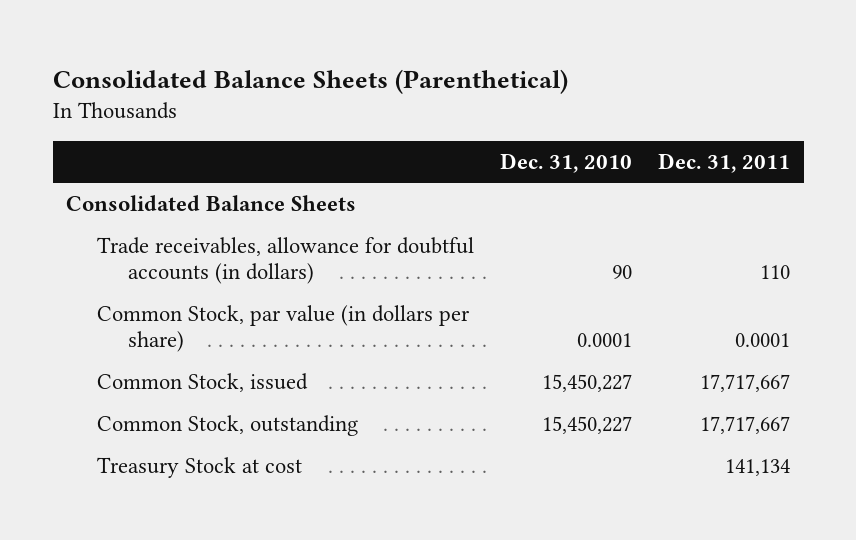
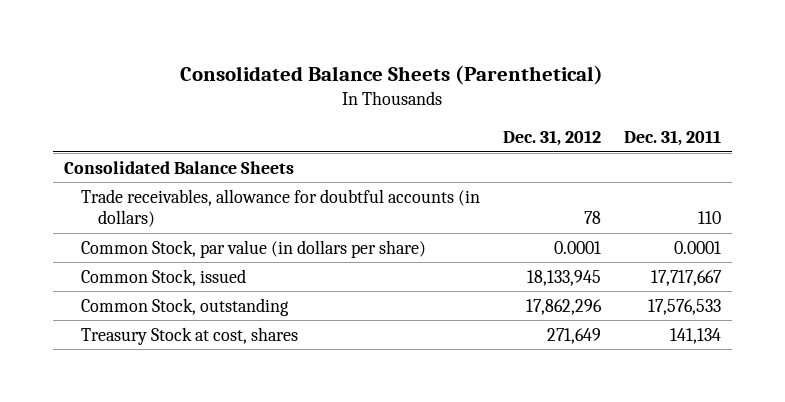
- | Dec. 31, 2010 | Dec. 31, 2011
+ | Dec. 31, 2012 | Dec. 31, 2011
- Common Stock, outstanding | 15,450,227 | 17,717,667
- Treasury Stock at cost | | 141,134
+ Common Stock, outstanding | 17,862,296 | 17,576,533
+ Treasury Stock at cost, shares | 271,649 | 141,134

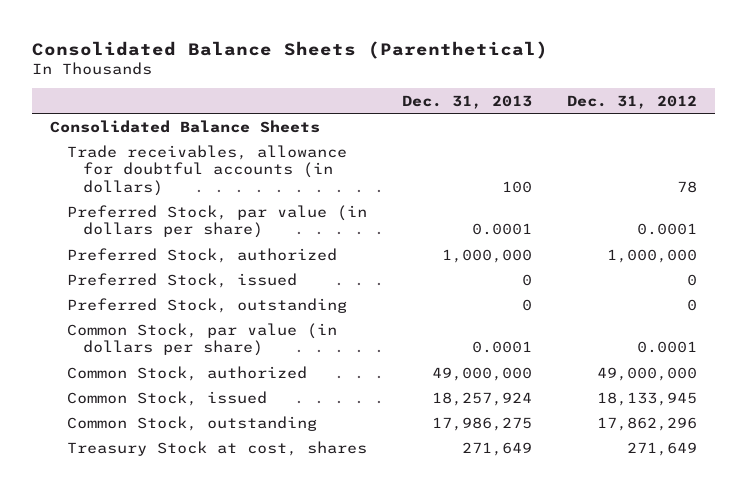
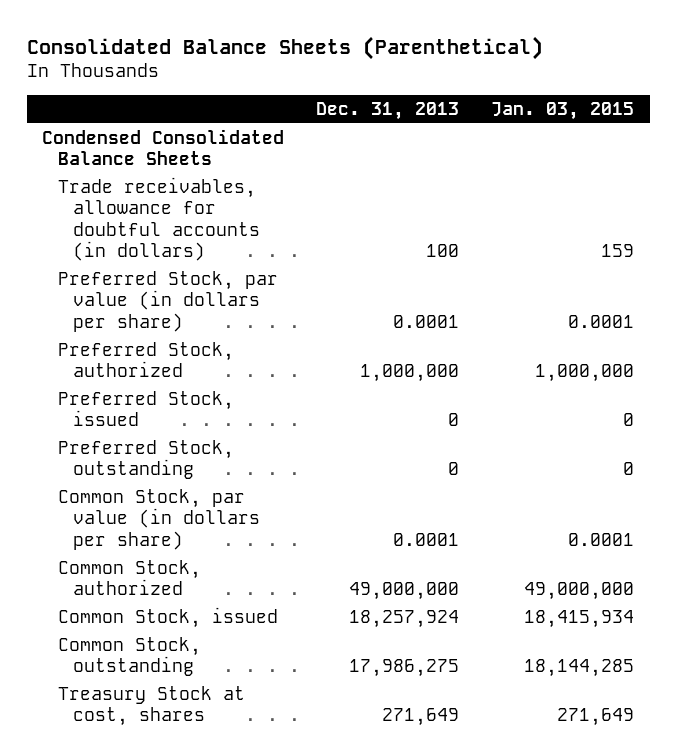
- | Dec. 31, 2013 | Dec. 31, 2012
+ | Dec. 31, 2013 | Jan. 03, 2015
- Consolidated Balance Sheets
+ Condensed Consolidated Balance Sheets

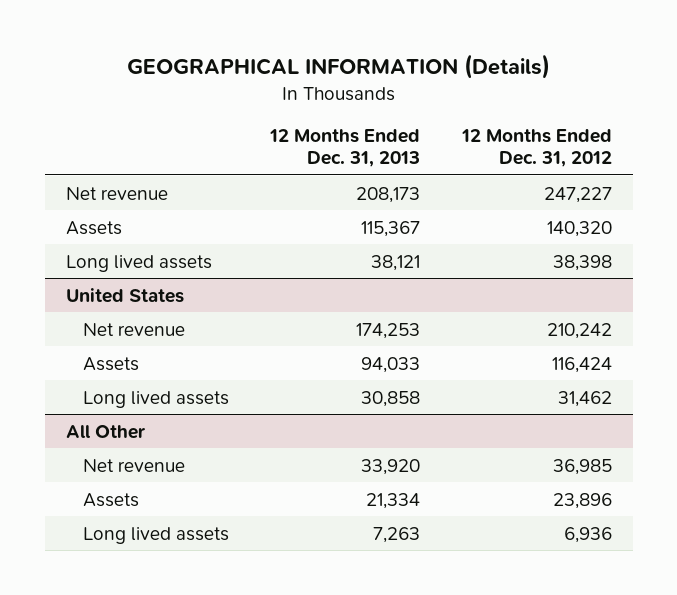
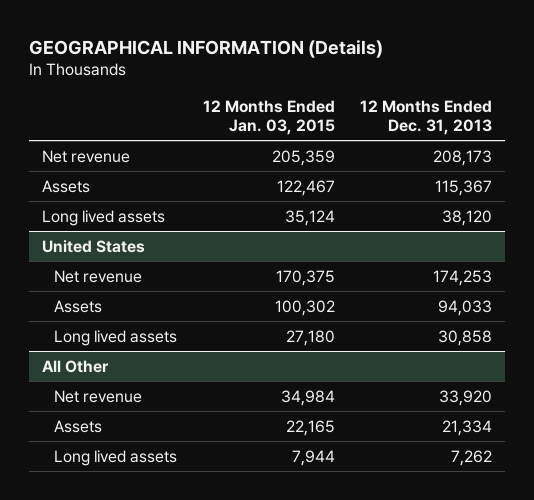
- | 12 Months Ended Dec. 31, 2013 | 12 Months Ended Dec. 31, 2012
+ | 12 Months Ended Jan. 03, 2015 | 12 Months Ended Dec. 31, 2013
- Long lived assets | 38,121 | 38,398
+ Long lived assets | 35,124 | 38,120
@ All Other
- Long lived assets | 7,263 | 6,936
+ Long lived assets | 7,944 | 7,262

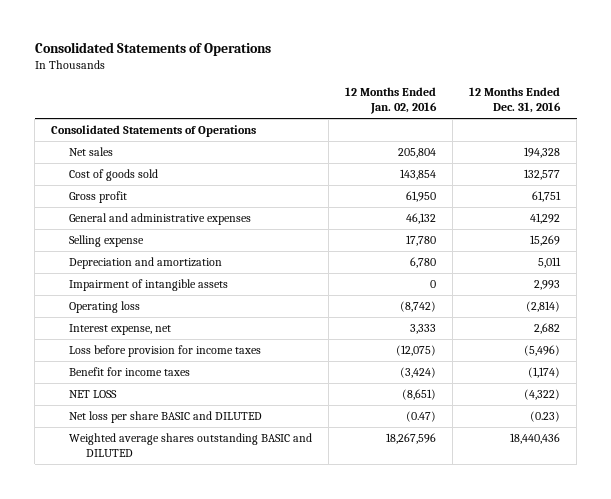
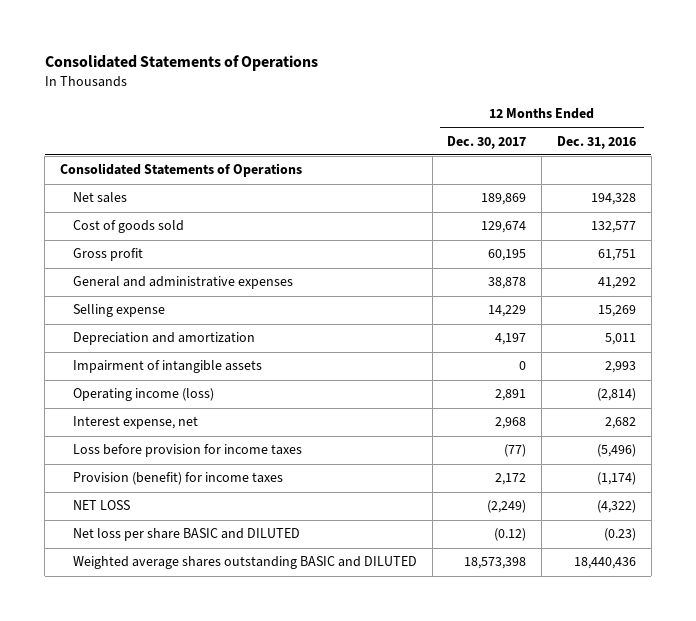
- | 12 Months Ended Jan. 02, 2016 | 12 Months Ended Dec. 31, 2016
+ | 12 Months Ended Dec. 30, 2017 | 12 Months Ended Dec. 31, 2016
- Operating loss | (8,742) | (2,814)
+ Operating income (loss) | 2,891 | (2,814)
- Benefit for income taxes | (3,424) | (1,174)
+ Provision (benefit) for income taxes | 2,172 | (1,174)

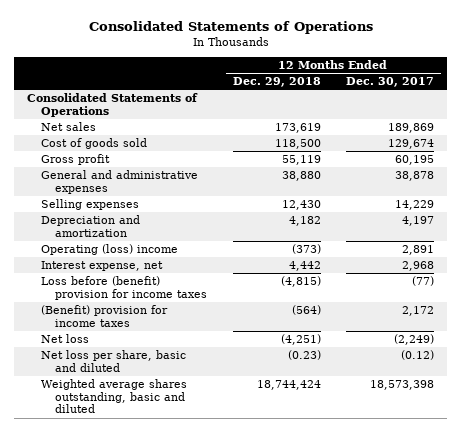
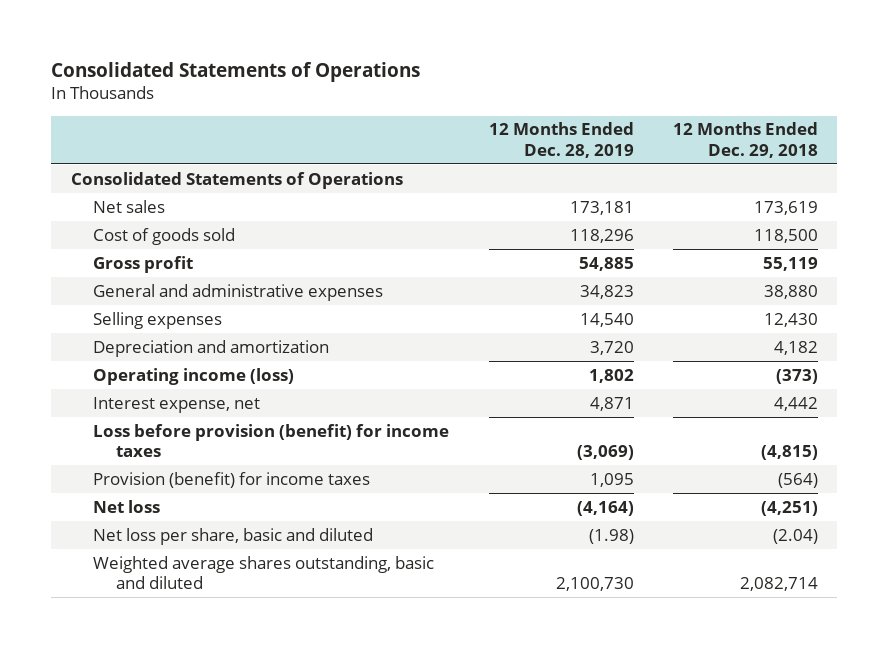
- | 12 Months Ended Dec. 29, 2018 | 12 Months Ended Dec. 30, 2017
+ | 12 Months Ended Dec. 28, 2019 | 12 Months Ended Dec. 29, 2018
- Operating (loss) income | (373) | 2,891
+ Operating income (loss) | 1,802 | (373)
- Loss before (benefit) provision for income taxes | (4,815) | (77)
- (Benefit) provision for income taxes | (564) | 2,172
+ Loss before provision (benefit) for income taxes | (3,069) | (4,815)
+ Provision (benefit) for income taxes | 1,095 | (564)
- Net loss per share, basic and diluted | (0.23) | (0.12)
- Weighted average shares outstanding, basic and diluted | 18,744,424 | 18,573,398
+ Net loss per share, basic and diluted | (1.98) | (2.04)
+ Weighted average shares outstanding, basic and diluted | 2,100,730 | 2,082,714

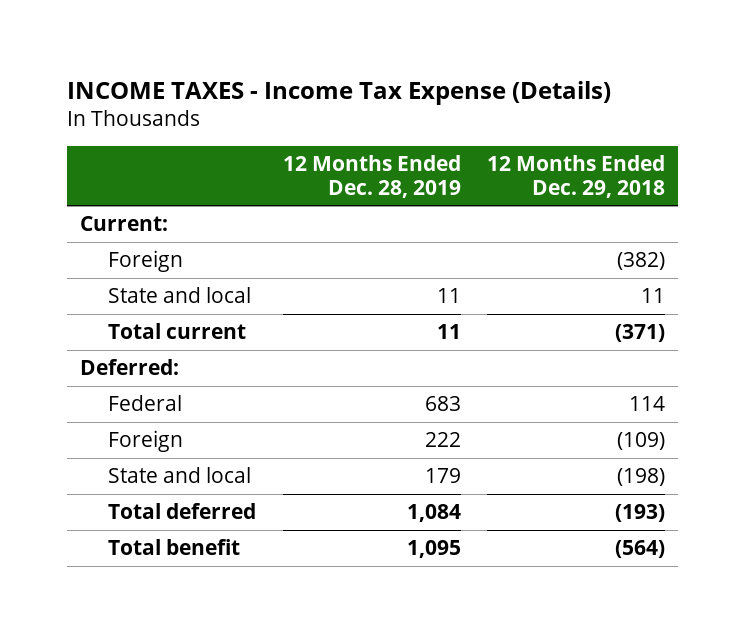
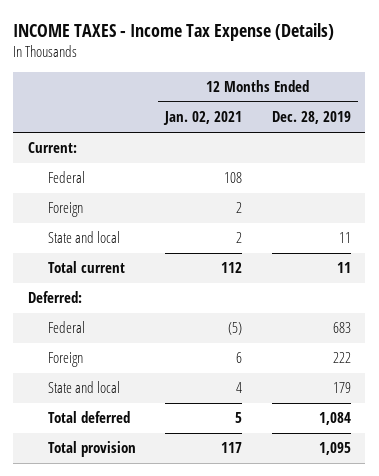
- | 12 Months Ended Dec. 28, 2019 | 12 Months Ended Dec. 29, 2018
+ | 12 Months Ended Jan. 02, 2021 | 12 Months Ended Dec. 28, 2019
+ Federal | 108 |
- Total benefit | 1,095 | (564)
+ Total provision | 117 | 1,095

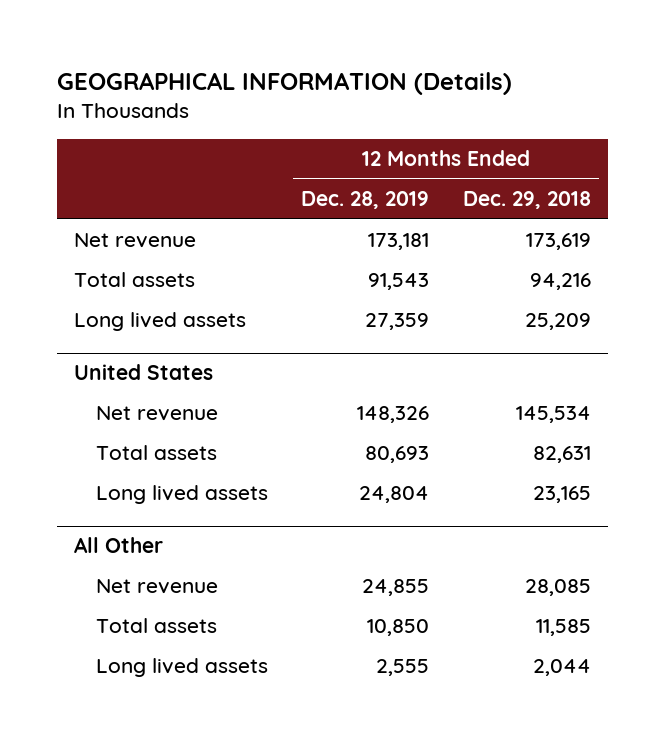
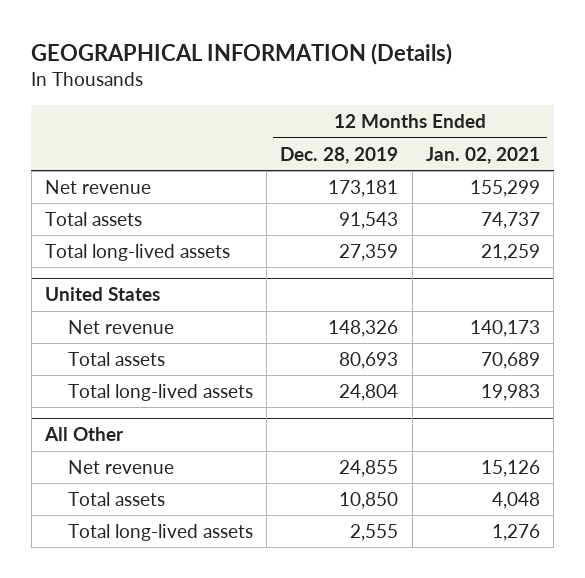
- | 12 Months Ended Dec. 28, 2019 | 12 Months Ended Dec. 29, 2018
+ | 12 Months Ended Dec. 28, 2019 | 12 Months Ended Jan. 02, 2021
- Long lived assets | 27,359 | 25,209
+ Total long-lived assets | 27,359 | 21,259
@ United States
- Long lived assets | 24,804 | 23,165
+ Total long-lived assets | 24,804 | 19,983
@ All Other
- Long lived assets | 2,555 | 2,044
+ Total long-lived assets | 2,555 | 1,276

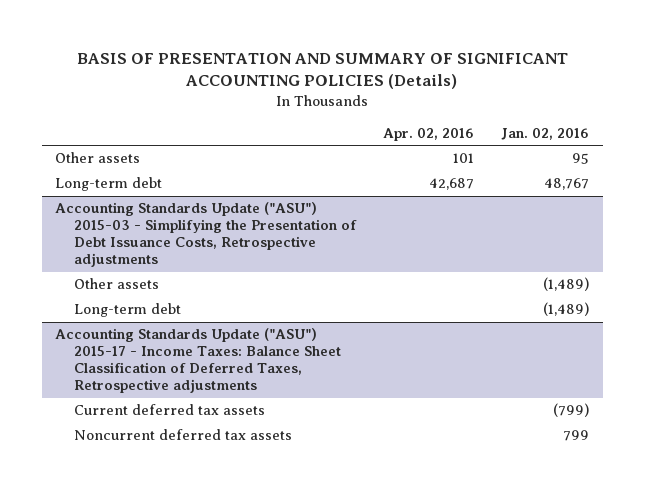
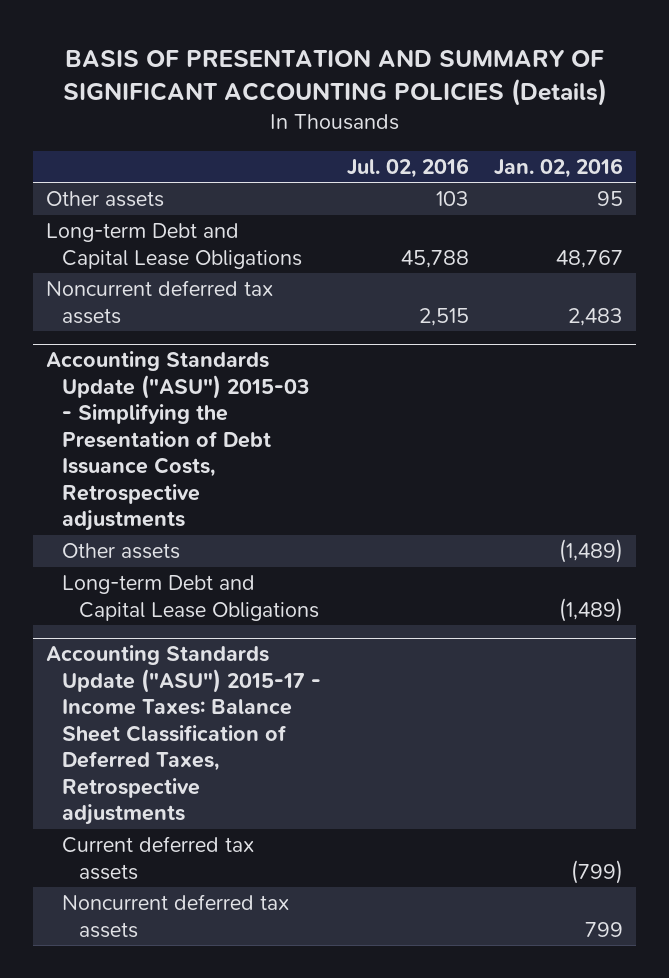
- | Apr. 02, 2016 | Jan. 02, 2016
+ | Jul. 02, 2016 | Jan. 02, 2016
- Long-term debt | 42,687 | 48,767
+ Long-term Debt and Capital Lease Obligations | 45,788 | 48,767
+ Noncurrent deferred tax assets | 2,515 | 2,483
@ Accounting Standards Update ("ASU") 2015-03 - Simplifying the Presentation of Debt Issuance Costs, Retrospective adjustments
- Long-term debt | | (1,489)
+ Long-term Debt and Capital Lease Obligations | | (1,489)

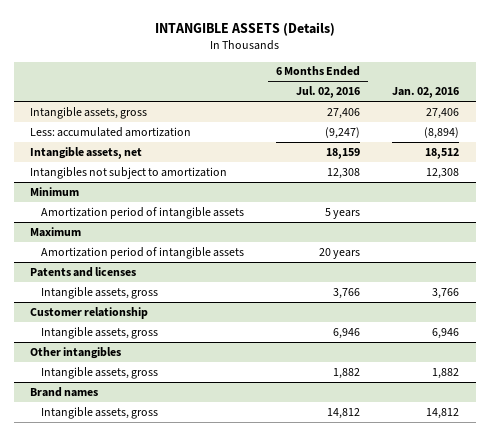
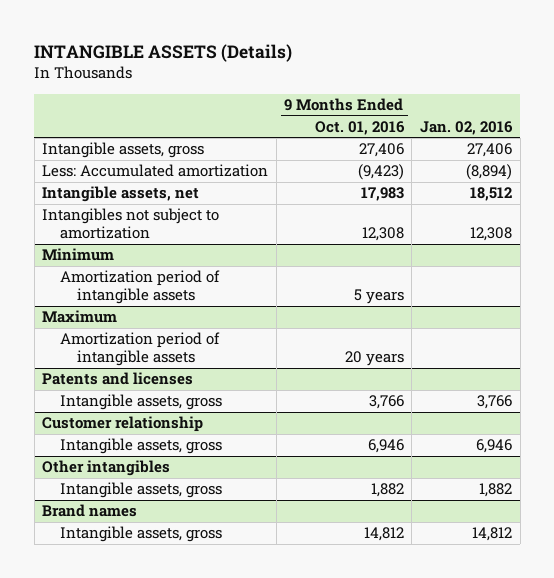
- | 6 Months Ended Jul. 02, 2016 | Jan. 02, 2016
+ | 9 Months Ended Oct. 01, 2016 | Jan. 02, 2016
- Less: accumulated amortization | (9,247) | (8,894)
+ Less: Accumulated amortization | (9,423) | (8,894)

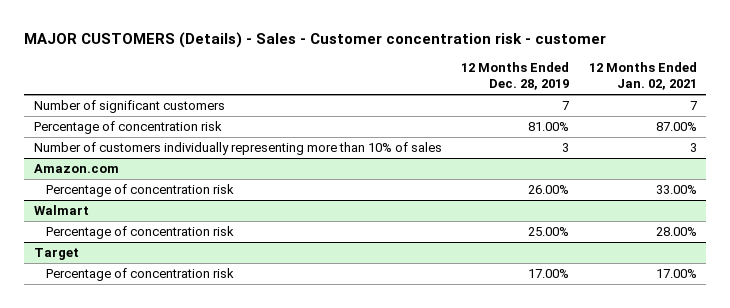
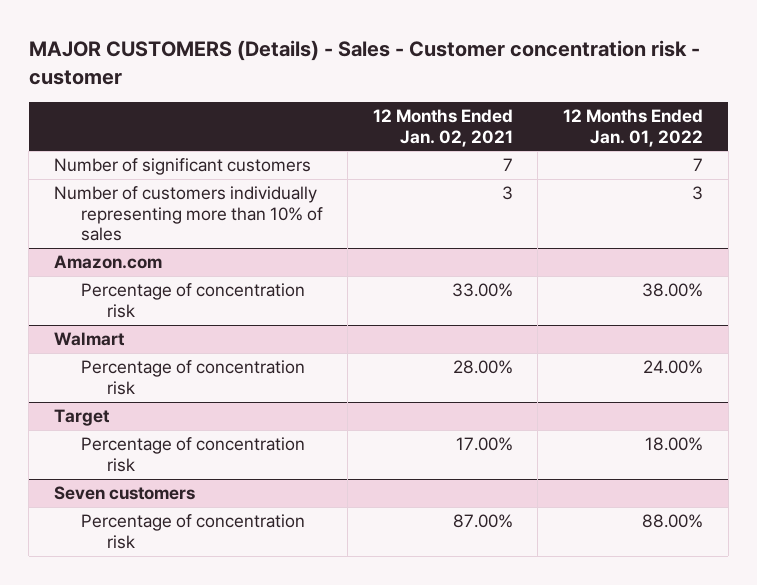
- | 12 Months Ended Dec. 28, 2019 | 12 Months Ended Jan. 02, 2021
+ | 12 Months Ended Jan. 02, 2021 | 12 Months Ended Jan. 01, 2022
- Percentage of concentration risk | 81.00% | 87.00%
+ Seven customers
+ Percentage of concentration risk | 87.00% | 88.00%

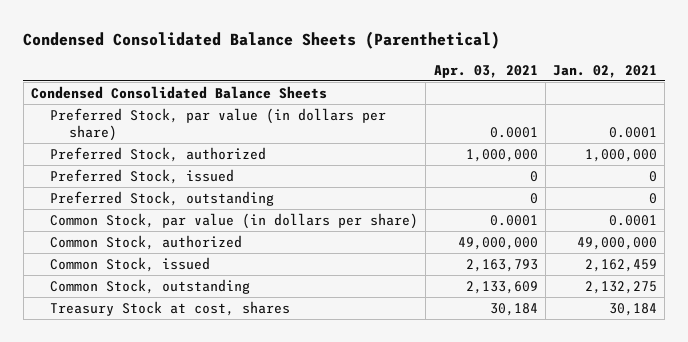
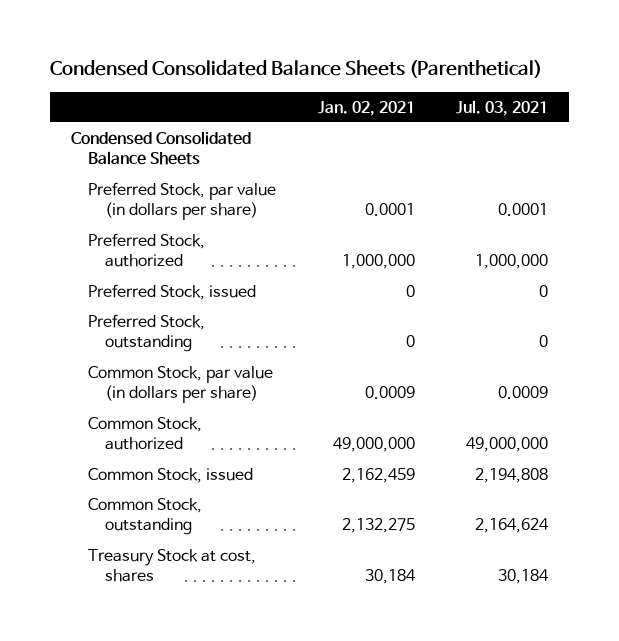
- | Apr. 03, 2021 | Jan. 02, 2021
+ | Jan. 02, 2021 | Jul. 03, 2021
- Common Stock, par value (in dollars per share) | 0.0001 | 0.0001
+ Common Stock, par value (in dollars per share) | 0.0009 | 0.0009

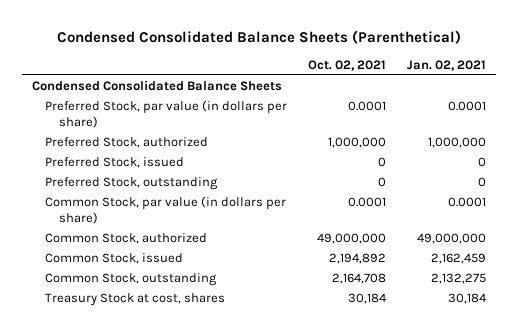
- | Jan. 02, 2021 | Jul. 03, 2021
+ | Oct. 02, 2021 | Jan. 02, 2021
- Common Stock, par value (in dollars per share) | 0.0009 | 0.0009
+ Common Stock, par value (in dollars per share) | 0.0001 | 0.0001

